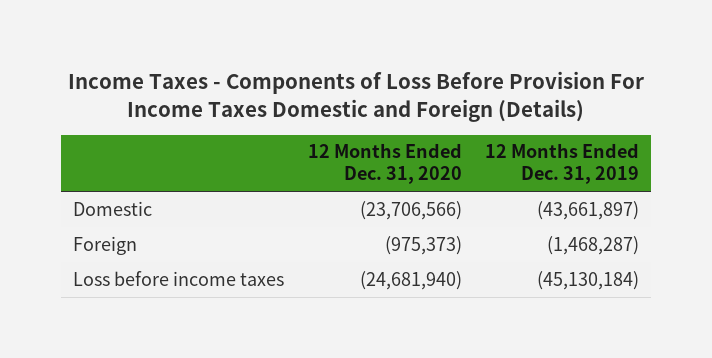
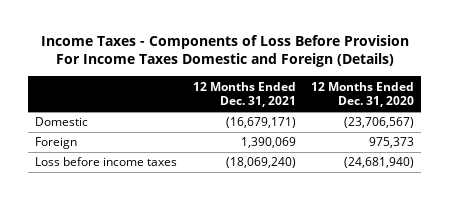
- | 12 Months Ended Dec. 31, 2020 | 12 Months Ended Dec. 31, 2019
+ | 12 Months Ended Dec. 31, 2021 | 12 Months Ended Dec. 31, 2020
- Domestic | (23,706,566) | (43,661,897)
- Foreign | (975,373) | (1,468,287)
+ Domestic | (16,679,171) | (23,706,567)
+ Foreign | 1,390,069 | 975,373

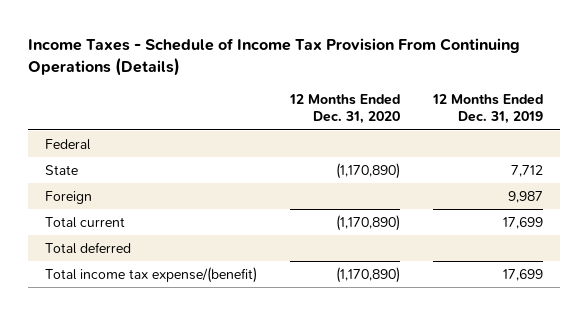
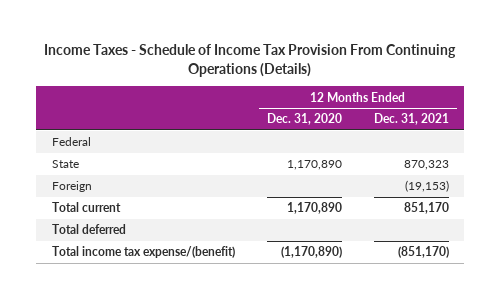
- | 12 Months Ended Dec. 31, 2020 | 12 Months Ended Dec. 31, 2019
+ | 12 Months Ended Dec. 31, 2020 | 12 Months Ended Dec. 31, 2021
- State | (1,170,890) | 7,712
+ State | 1,170,890 | 870,323
- Total current | (1,170,890) | 17,699
+ Total current | 1,170,890 | 851,170

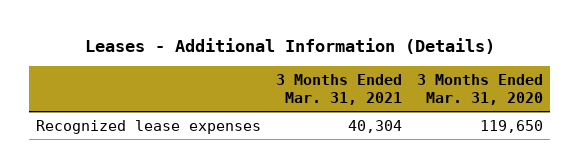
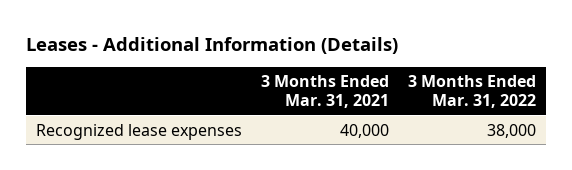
- | 3 Months Ended Mar. 31, 2021 | 3 Months Ended Mar. 31, 2020
+ | 3 Months Ended Mar. 31, 2021 | 3 Months Ended Mar. 31, 2022
- Recognized lease expenses | 40,304 | 119,650
+ Recognized lease expenses | 40,000 | 38,000

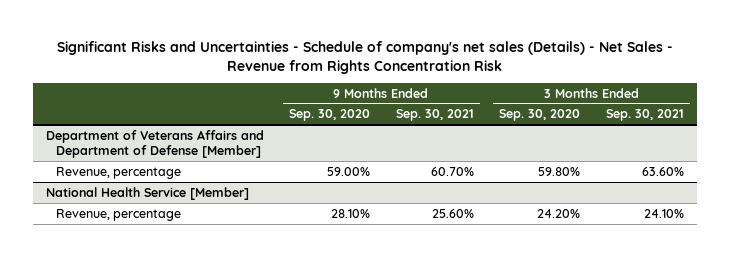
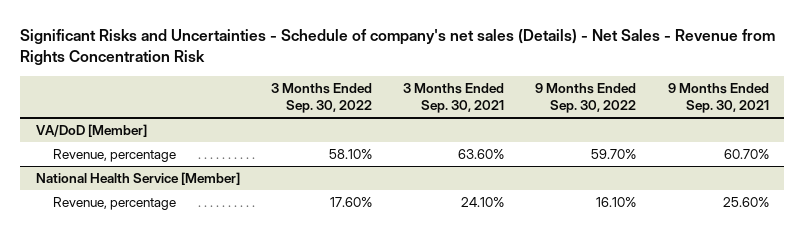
- | 9 Months Ended Sep. 30, 2020 | 9 Months Ended Sep. 30, 2021 | 3 Months Ended Sep. 30, 2020 | 3 Months Ended Sep. 30, 2021
+ | 3 Months Ended Sep. 30, 2022 | 3 Months Ended Sep. 30, 2021 | 9 Months Ended Sep. 30, 2022 | 9 Months Ended Sep. 30, 2021
- Department of Veterans Affairs and Department of Defense [Member]
+ VA/DoD [Member]

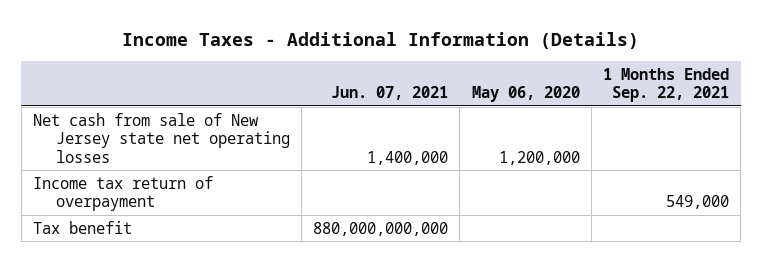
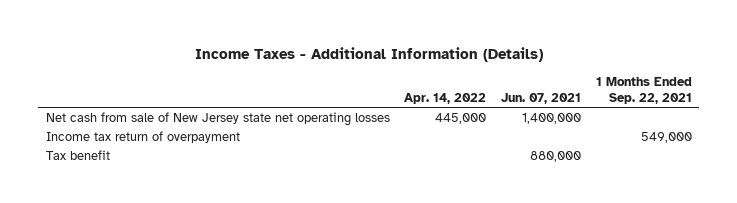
- | Jun. 07, 2021 | May 06, 2020 | 1 Months Ended Sep. 22, 2021
+ | Apr. 14, 2022 | Jun. 07, 2021 | 1 Months Ended Sep. 22, 2021
- Tax benefit | 880,000,000,000 | |
+ Tax benefit | | 880,000 |

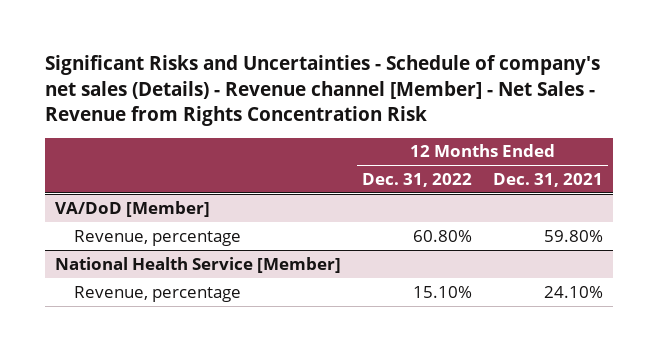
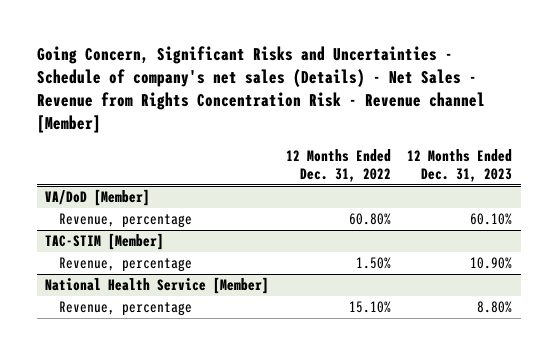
- Significant Risks and Uncertainties - Schedule of company's net sales (Details) - Revenue channel [Member] - Net Sales - Revenue from Rights Concentration Risk
+ Going Concern, Significant Risks and Uncertainties - Schedule of company's net sales (Details) - Net Sales - Revenue from Rights Concentration Risk - Revenue channel [Member]
- | 12 Months Ended Dec. 31, 2022 | 12 Months Ended Dec. 31, 2021
+ | 12 Months Ended Dec. 31, 2022 | 12 Months Ended Dec. 31, 2023
+ TAC-STIM [Member]
+ Revenue, percentage | 1.50% | 10.90%

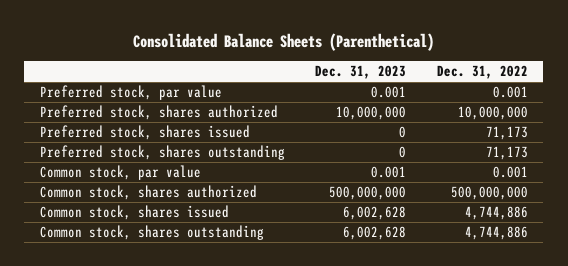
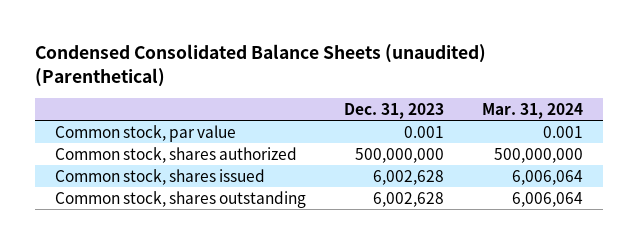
- Consolidated Balance Sheets (Parenthetical)
+ Condensed Consolidated Balance Sheets (unaudited) (Parenthetical)
- | Dec. 31, 2023 | Dec. 31, 2022
+ | Dec. 31, 2023 | Mar. 31, 2024
- Preferred stock, par value | 0.001 | 0.001
- Preferred stock, shares authorized | 10,000,000 | 10,000,000
- Preferred stock, shares issued | 0 | 71,173
- Preferred stock, shares outstanding | 0 | 71,173

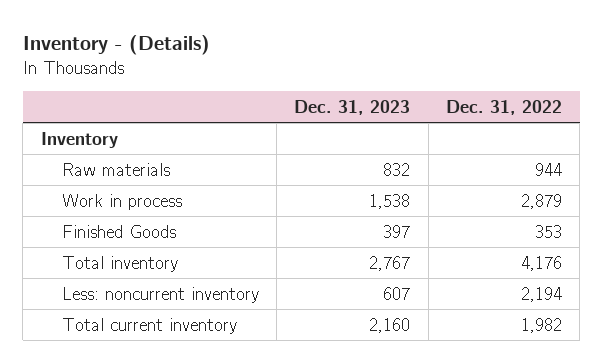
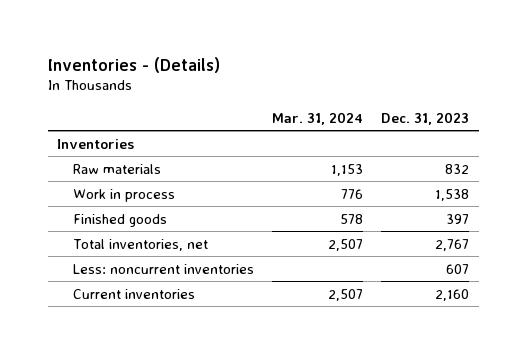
- Inventory - (Details)
+ Inventories - (Details)
- | Dec. 31, 2023 | Dec. 31, 2022
+ | Mar. 31, 2024 | Dec. 31, 2023
- Inventory
+ Inventories
- Finished Goods | 397 | 353
- Total inventory | 2,767 | 4,176
- Less: noncurrent inventory | 607 | 2,194
- Total current inventory | 2,160 | 1,982
+ Finished goods | 578 | 397
+ Total inventories, net | 2,507 | 2,767
+ Less: noncurrent inventories | | 607
+ Current inventories | 2,507 | 2,160

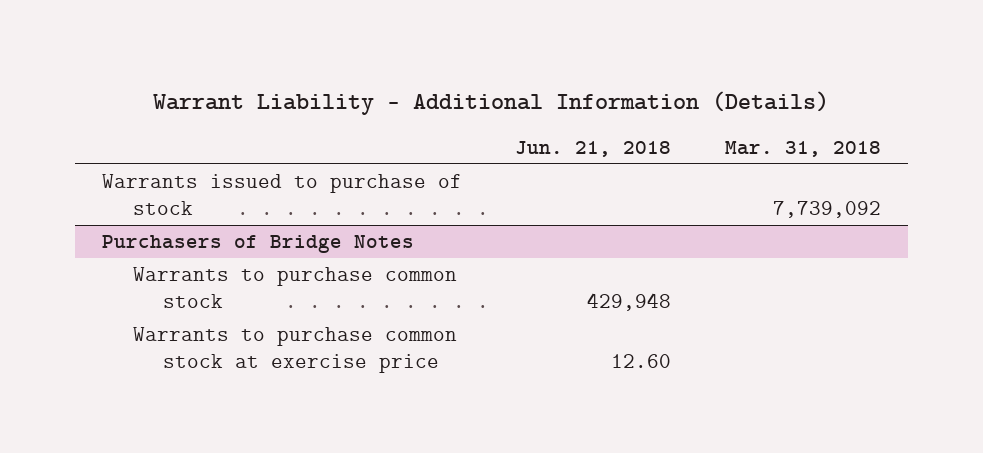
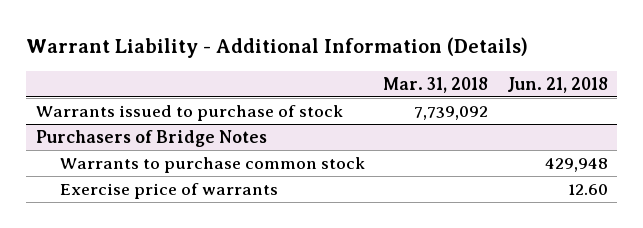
- | Jun. 21, 2018 | Mar. 31, 2018
+ | Mar. 31, 2018 | Jun. 21, 2018
@ Purchasers of Bridge Notes
- Warrants to purchase common stock at exercise price | 12.60 |
+ Exercise price of warrants | | 12.60

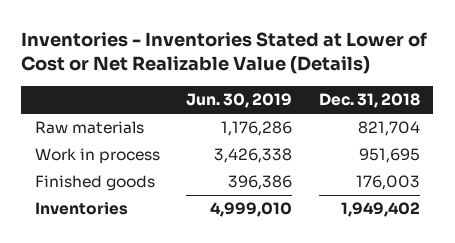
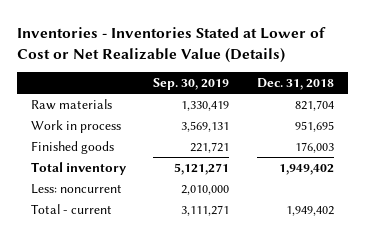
- | Jun. 30, 2019 | Dec. 31, 2018
+ | Sep. 30, 2019 | Dec. 31, 2018
- Inventories | 4,999,010 | 1,949,402
+ Total inventory | 5,121,271 | 1,949,402
+ Less: noncurrent | 2,010,000 |
+ Total - current | 3,111,271 | 1,949,402

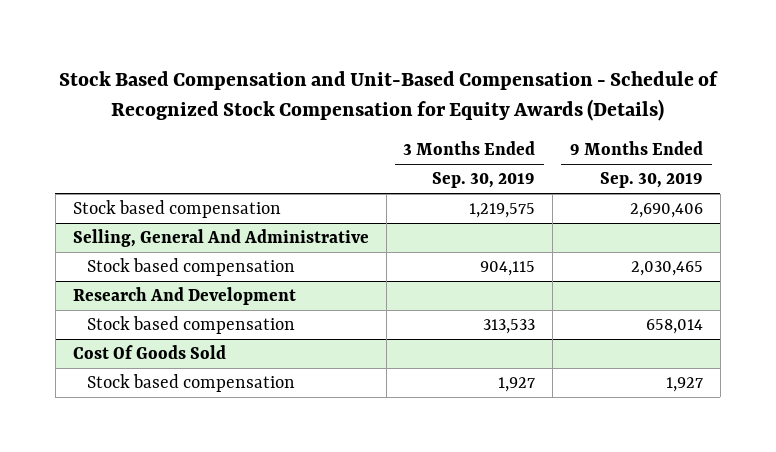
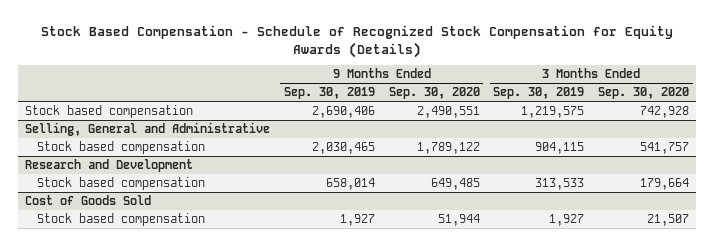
- Stock Based Compensation and Unit-Based Compensation - Schedule of Recognized Stock Compensation for Equity Awards (Details)
+ Stock Based Compensation - Schedule of Recognized Stock Compensation for Equity Awards (Details)
- | 3 Months Ended Sep. 30, 2019 | 9 Months Ended Sep. 30, 2019
+ | 9 Months Ended Sep. 30, 2019 | 9 Months Ended Sep. 30, 2020 | 3 Months Ended Sep. 30, 2019 | 3 Months Ended Sep. 30, 2020
- Selling, General And Administrative
+ Selling, General and Administrative
- Research And Development
+ Research and Development
- Cost Of Goods Sold
+ Cost of Goods Sold

